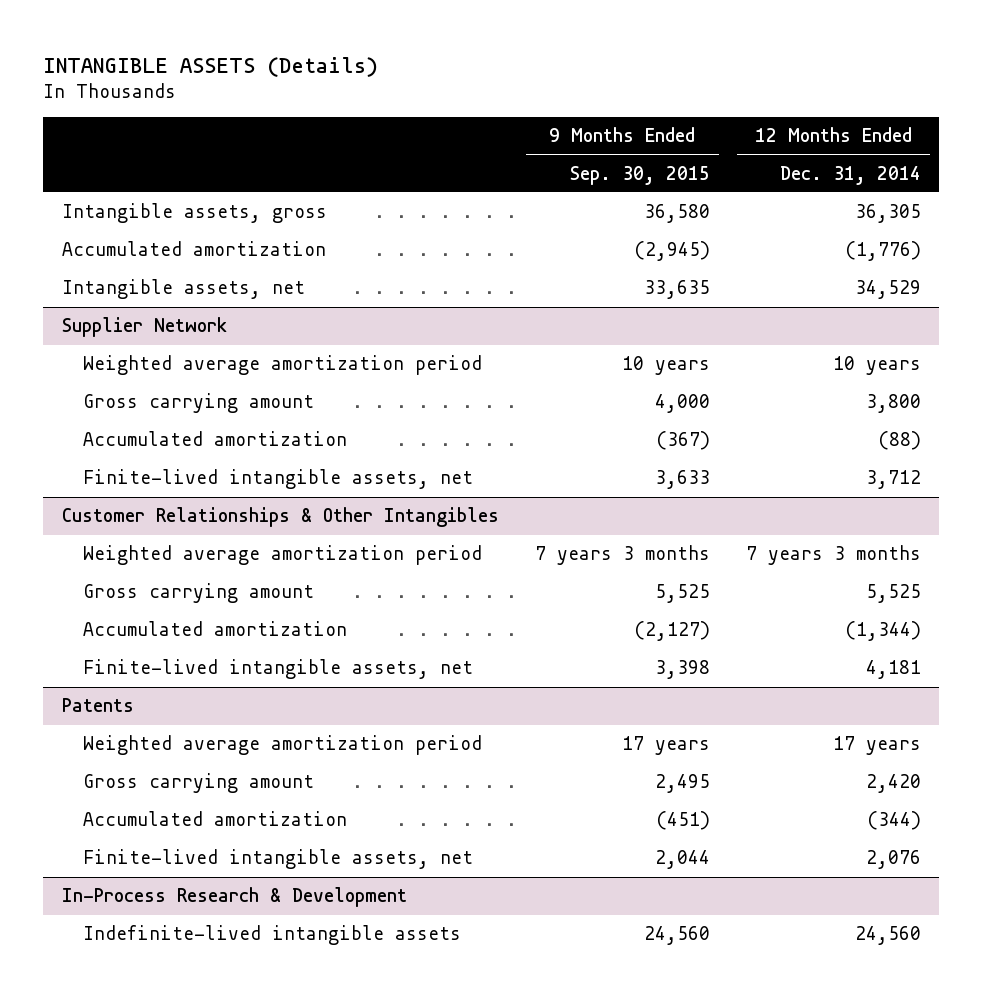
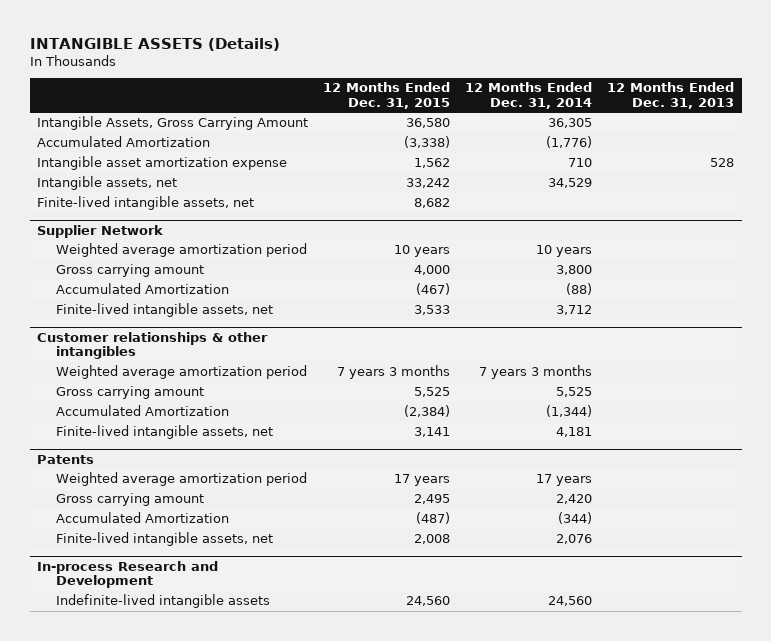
- | 9 Months Ended Sep. 30, 2015 | 12 Months Ended Dec. 31, 2014
+ | 12 Months Ended Dec. 31, 2015 | 12 Months Ended Dec. 31, 2014 | 12 Months Ended Dec. 31, 2013
- Intangible assets, gross | 36,580 | 36,305
- Accumulated amortization | (2,945) | (1,776)
+ Intangible Assets, Gross Carrying Amount | 36,580 | 36,305 |
+ Accumulated Amortization | (3,338) | (1,776) |
+ Intangible asset amortization expense | 1,562 | 710 | 528
+ Finite-lived intangible assets, net | 8,682 | |
@ Supplier Network
- Accumulated amortization | (367) | (88)
+ Accumulated Amortization | (467) | (88) |
- Customer Relationships & Other Intangibles
+ Customer relationships & other intangibles
- Accumulated amortization | (2,127) | (1,344)
+ Accumulated Amortization | (2,384) | (1,344) |
@ Patents
- Accumulated amortization | (451) | (344)
+ Accumulated Amortization | (487) | (344) |
- In-Process Research & Development
+ In-process Research and Development

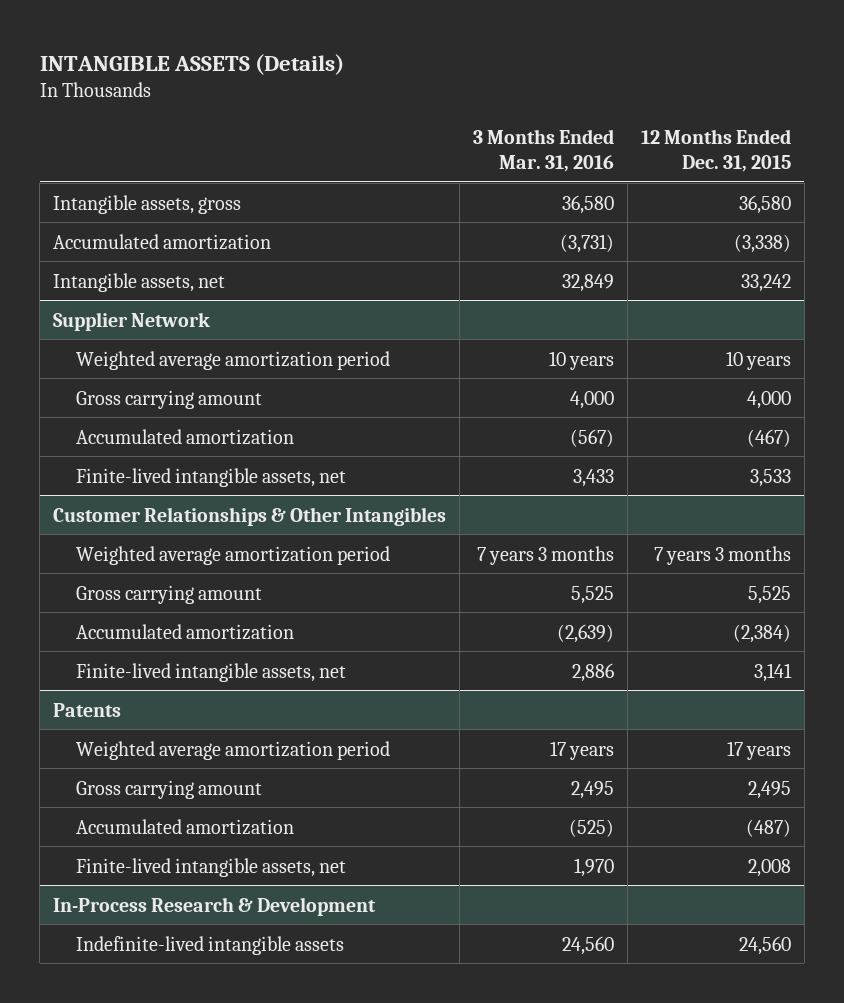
- | 12 Months Ended Dec. 31, 2015 | 12 Months Ended Dec. 31, 2014 | 12 Months Ended Dec. 31, 2013
+ | 3 Months Ended Mar. 31, 2016 | 12 Months Ended Dec. 31, 2015
- Intangible Assets, Gross Carrying Amount | 36,580 | 36,305 |
- Accumulated Amortization | (3,338) | (1,776) |
- Intangible asset amortization expense | 1,562 | 710 | 528
+ Intangible assets, gross | 36,580 | 36,580
+ Accumulated amortization | (3,731) | (3,338)
- Finite-lived intangible assets, net | 8,682 | |
@ Supplier Network
- Accumulated Amortization | (467) | (88) |
+ Accumulated amortization | (567) | (467)
- Customer relationships & other intangibles
+ Customer Relationships & Other Intangibles
- Accumulated Amortization | (2,384) | (1,344) |
+ Accumulated amortization | (2,639) | (2,384)
@ Patents
- Accumulated Amortization | (487) | (344) |
+ Accumulated amortization | (525) | (487)
- In-process Research and Development
+ In-Process Research & Development

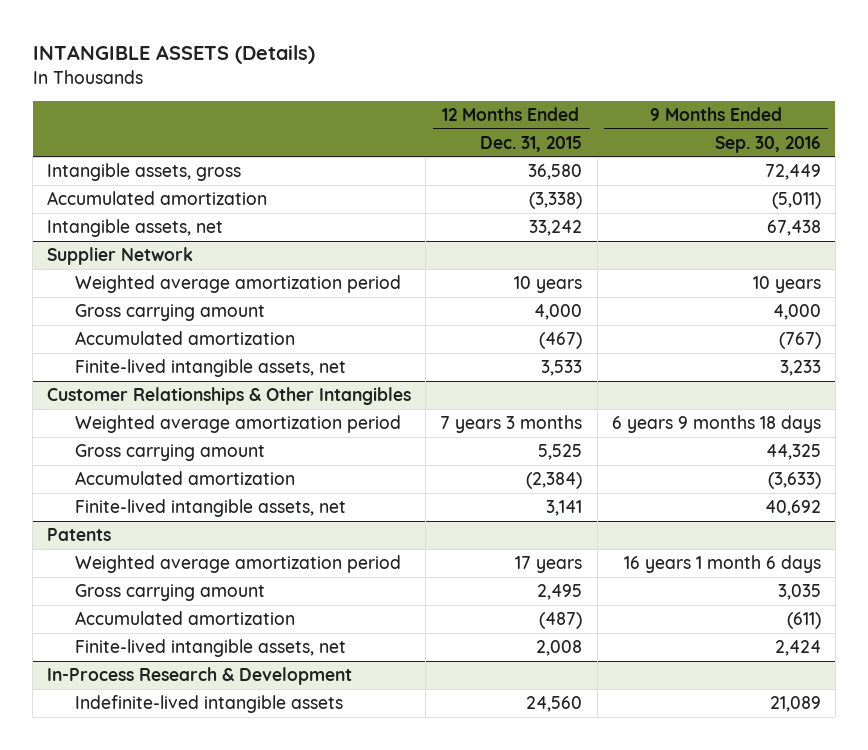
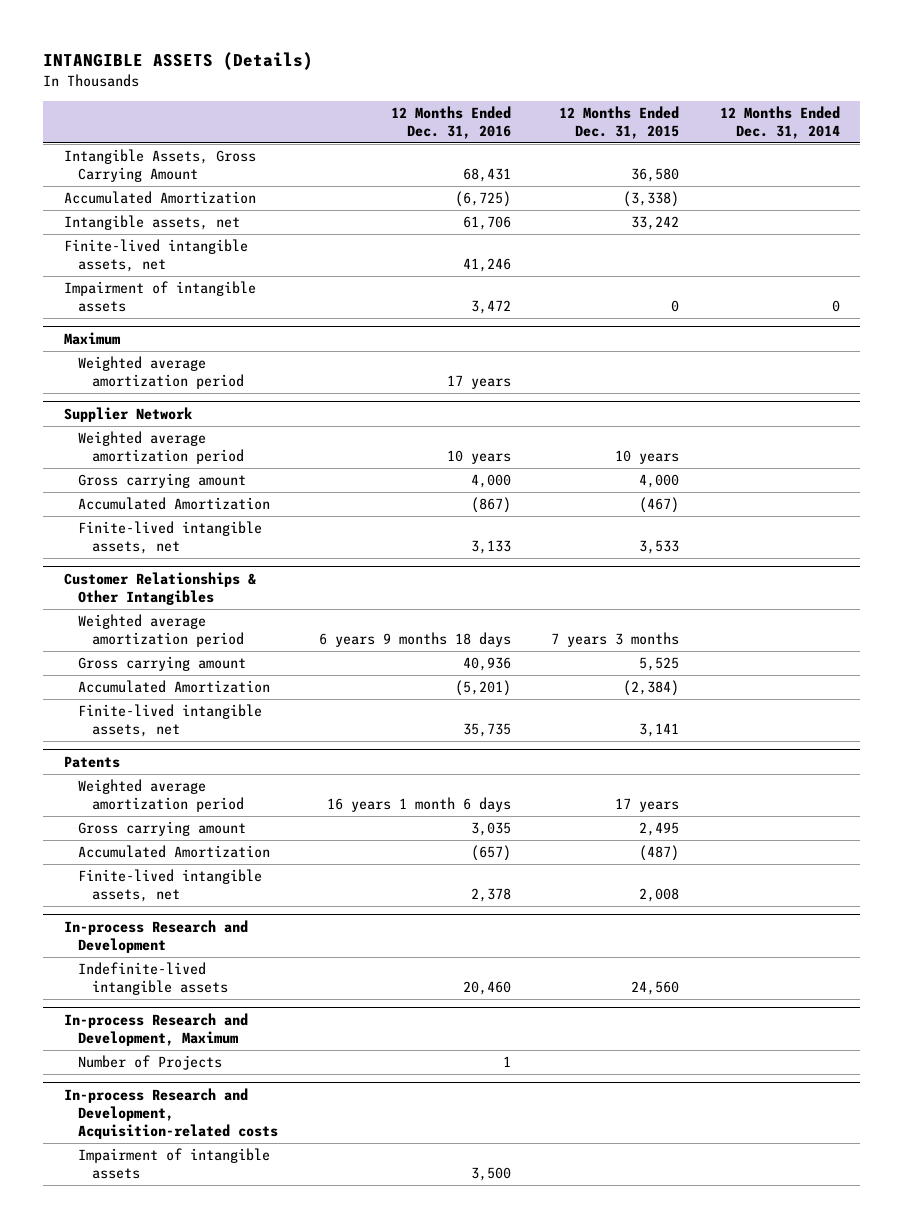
- | 12 Months Ended Dec. 31, 2015 | 9 Months Ended Sep. 30, 2016
+ | 12 Months Ended Dec. 31, 2016 | 12 Months Ended Dec. 31, 2015 | 12 Months Ended Dec. 31, 2014
- Intangible assets, gross | 36,580 | 72,449
- Accumulated amortization | (3,338) | (5,011)
+ Intangible Assets, Gross Carrying Amount | 68,431 | 36,580 |
+ Accumulated Amortization | (6,725) | (3,338) |
+ Finite-lived intangible assets, net | 41,246 | |
+ Impairment of intangible assets | 3,472 | 0 | 0
+ Maximum
+ Weighted average amortization period | 17 years | |
@ Supplier Network
- Accumulated amortization | (467) | (767)
+ Accumulated Amortization | (867) | (467) |
@ Customer Relationships & Other Intangibles
- Accumulated amortization | (2,384) | (3,633)
+ Accumulated Amortization | (5,201) | (2,384) |
@ Patents
- Accumulated amortization | (487) | (611)
+ Accumulated Amortization | (657) | (487) |
- In-Process Research & Development
+ In-process Research and Development
+ In-process Research and Development, Maximum
+ Number of Projects | 1 | |
+ In-process Research and Development, Acquisition-related costs
+ Impairment of intangible assets | 3,500 | |

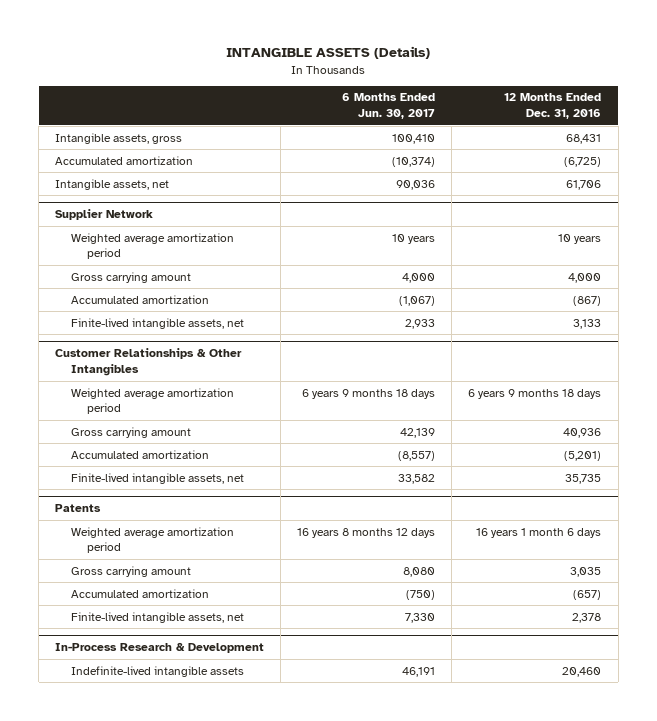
- | 12 Months Ended Dec. 31, 2016 | 12 Months Ended Dec. 31, 2015 | 12 Months Ended Dec. 31, 2014
+ | 6 Months Ended Jun. 30, 2017 | 12 Months Ended Dec. 31, 2016
- Intangible Assets, Gross Carrying Amount | 68,431 | 36,580 |
- Accumulated Amortization | (6,725) | (3,338) |
+ Intangible assets, gross | 100,410 | 68,431
+ Accumulated amortization | (10,374) | (6,725)
- Finite-lived intangible assets, net | 41,246 | |
- Impairment of intangible assets | 3,472 | 0 | 0
- Maximum
- Weighted average amortization period | 17 years | |
@ Supplier Network
- Accumulated Amortization | (867) | (467) |
+ Accumulated amortization | (1,067) | (867)
@ Customer Relationships & Other Intangibles
- Accumulated Amortization | (5,201) | (2,384) |
+ Accumulated amortization | (8,557) | (5,201)
@ Patents
- Accumulated Amortization | (657) | (487) |
+ Accumulated amortization | (750) | (657)
- In-process Research and Development
+ In-Process Research & Development
- In-process Research and Development, Maximum
- Number of Projects | 1 | |
- In-process Research and Development, Acquisition-related costs
- Impairment of intangible assets | 3,500 | |

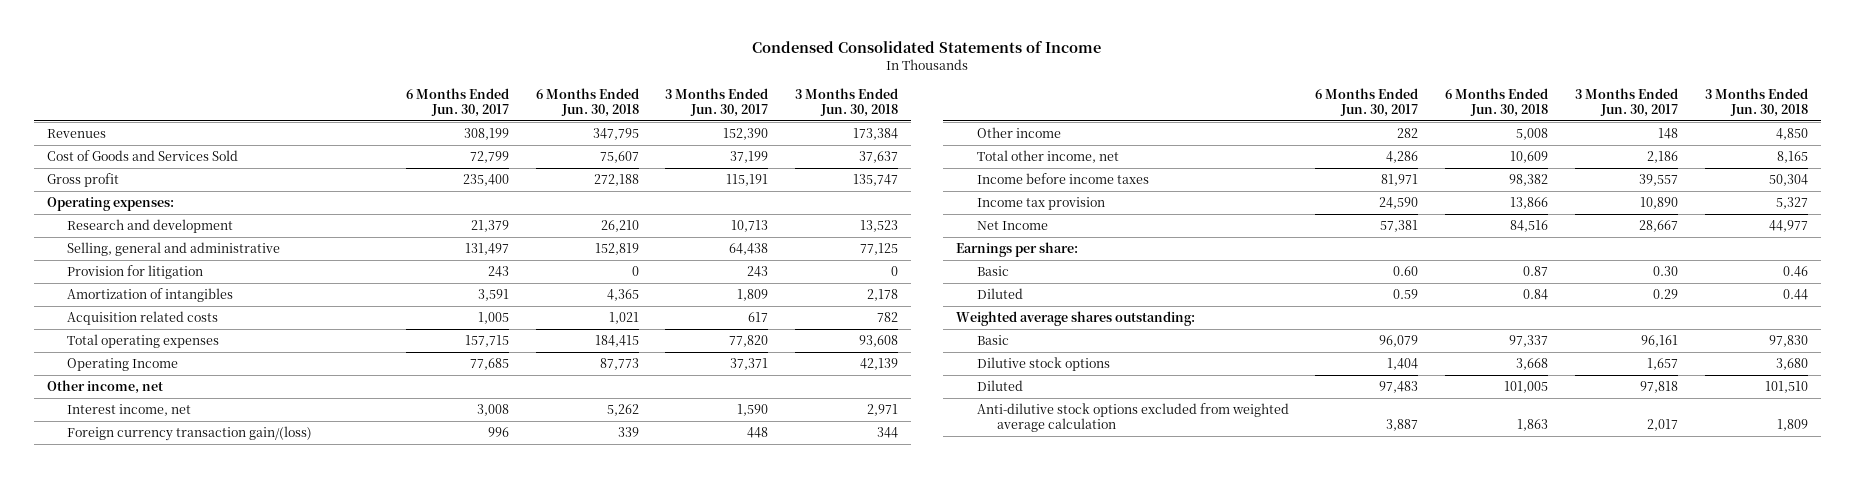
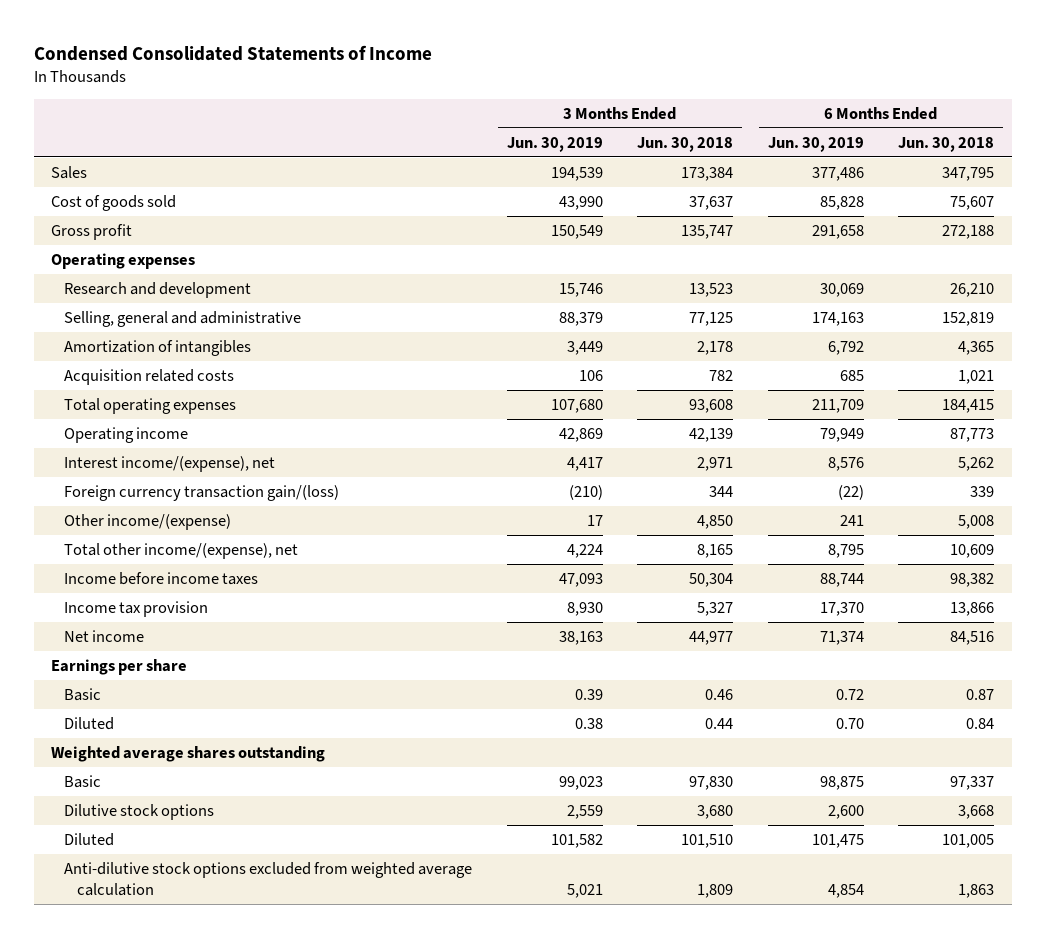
- | 6 Months Ended Jun. 30, 2017 | 6 Months Ended Jun. 30, 2018 | 3 Months Ended Jun. 30, 2017 | 3 Months Ended Jun. 30, 2018
+ | 3 Months Ended Jun. 30, 2019 | 3 Months Ended Jun. 30, 2018 | 6 Months Ended Jun. 30, 2019 | 6 Months Ended Jun. 30, 2018
- Revenues | 308,199 | 347,795 | 152,390 | 173,384
- Cost of Goods and Services Sold | 72,799 | 75,607 | 37,199 | 37,637
+ Sales | 194,539 | 173,384 | 377,486 | 347,795
+ Cost of goods sold | 43,990 | 37,637 | 85,828 | 75,607
- Operating expenses:
+ Operating expenses
- Provision for litigation | 243 | 0 | 243 | 0
- Operating Income | 77,685 | 87,773 | 37,371 | 42,139
- Other income, net
- Interest income, net | 3,008 | 5,262 | 1,590 | 2,971
+ Operating income | 42,869 | 42,139 | 79,949 | 87,773
+ Interest income/(expense), net | 4,417 | 2,971 | 8,576 | 5,262
- Other income | 282 | 5,008 | 148 | 4,850
- Total other income, net | 4,286 | 10,609 | 2,186 | 8,165
+ Other income/(expense) | 17 | 4,850 | 241 | 5,008
+ Total other income/(expense), net | 4,224 | 8,165 | 8,795 | 10,609
- Net Income | 57,381 | 84,516 | 28,667 | 44,977
- Earnings per share:
+ Net income | 38,163 | 44,977 | 71,374 | 84,516
+ Earnings per share
- Weighted average shares outstanding:
+ Weighted average shares outstanding

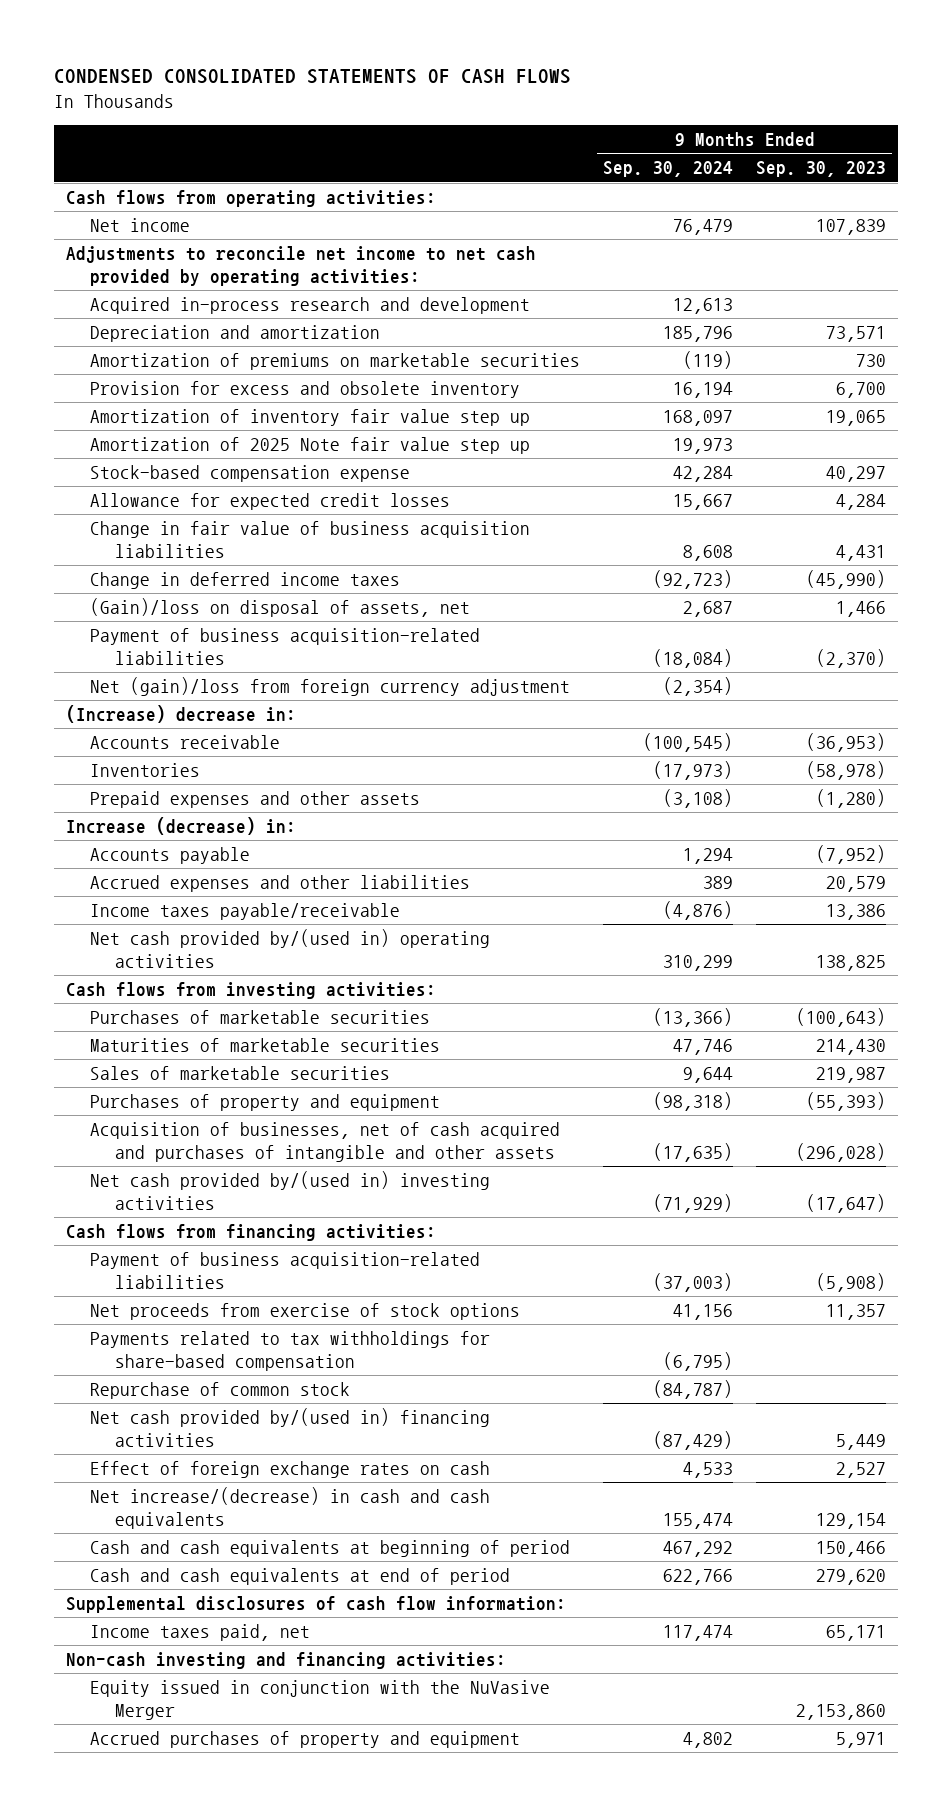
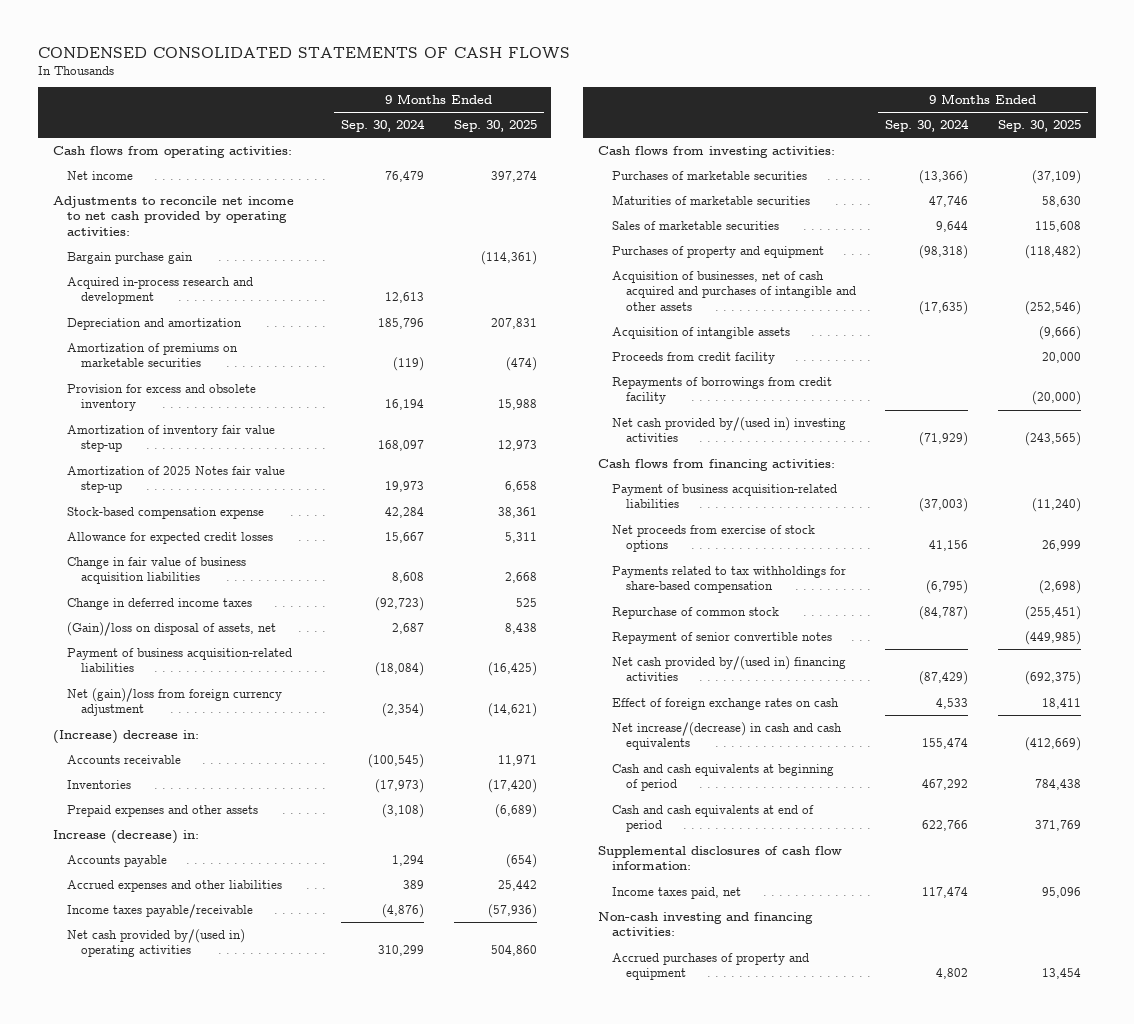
- | 9 Months Ended Sep. 30, 2024 | 9 Months Ended Sep. 30, 2023
+ | 9 Months Ended Sep. 30, 2024 | 9 Months Ended Sep. 30, 2025
+ Bargain purchase gain | | (114,361)
- Amortization of inventory fair value step up | 168,097 | 19,065
- Amortization of 2025 Note fair value step up | 19,973 |
+ Amortization of inventory fair value step-up | 168,097 | 12,973
+ Amortization of 2025 Notes fair value step-up | 19,973 | 6,658
+ Acquisition of intangible assets | | (9,666)
+ Proceeds from credit facility | | 20,000
+ Repayments of borrowings from credit facility | | (20,000)
+ Repayment of senior convertible notes | | (449,985)
- Equity issued in conjunction with the NuVasive Merger | | 2,153,860

